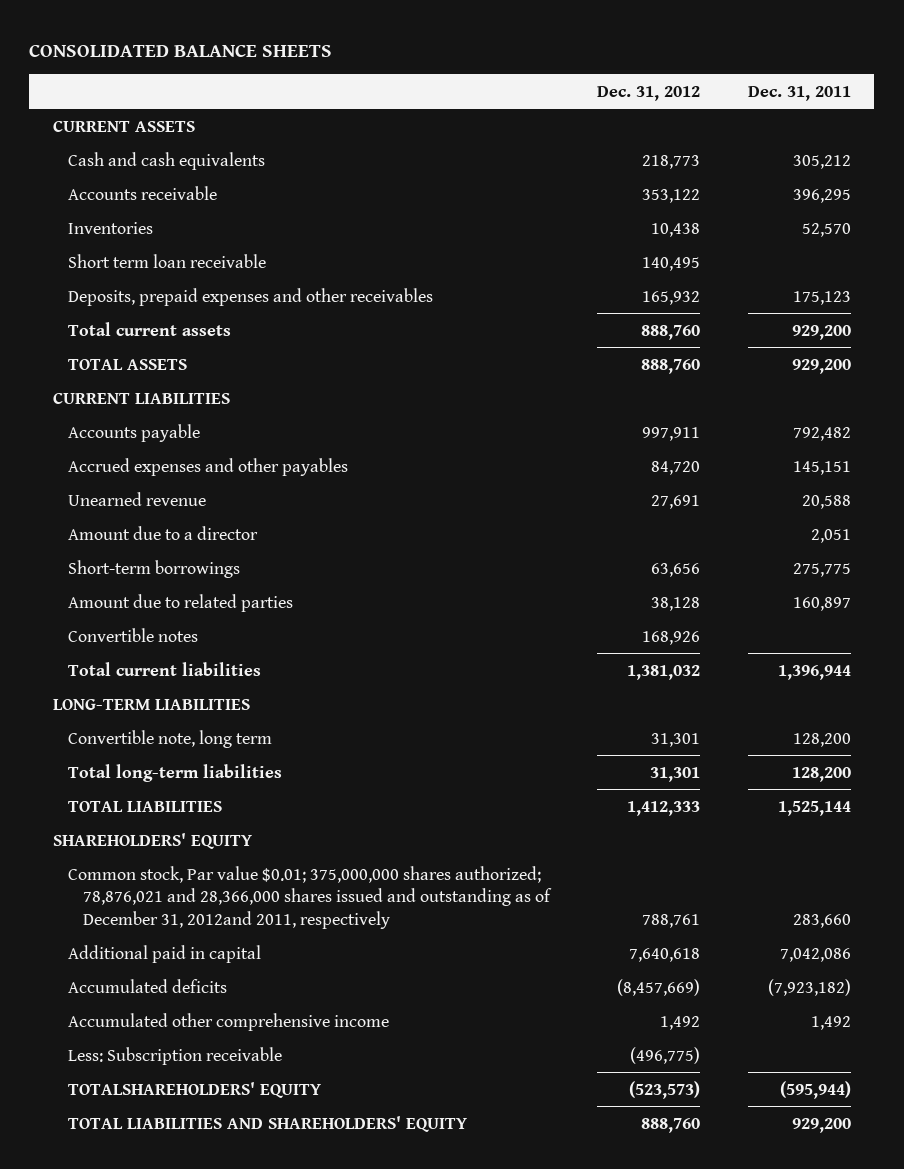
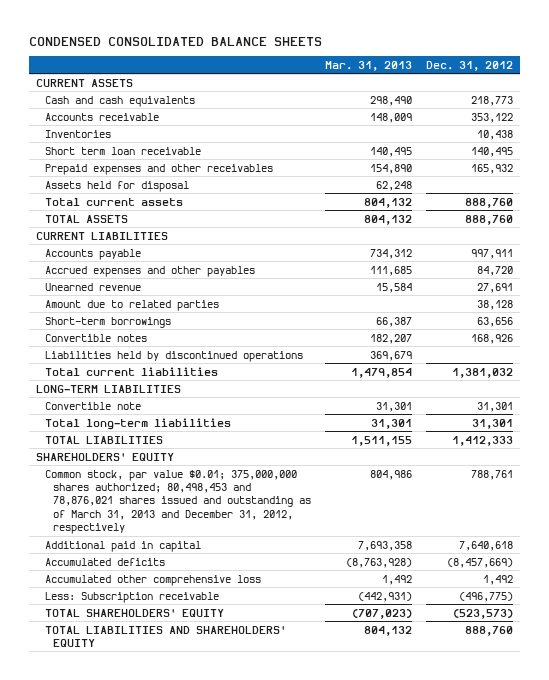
- CONSOLIDATED BALANCE SHEETS
+ CONDENSED CONSOLIDATED BALANCE SHEETS
- | Dec. 31, 2012 | Dec. 31, 2011
+ | Mar. 31, 2013 | Dec. 31, 2012
- Deposits, prepaid expenses and other receivables | 165,932 | 175,123
+ Prepaid expenses and other receivables | 154,890 | 165,932
+ Assets held for disposal | 62,248 |
- Amount due to a director | | 2,051
moved down: Short-term borrowings | 66,387 | 63,656
+ Liabilities held by discontinued operations | 369,679 |
- Convertible note, long term | 31,301 | 128,200
+ Convertible note | 31,301 | 31,301
- Common stock, Par value $0.01; 375,000,000 shares authorized; 78,876,021 and 28,366,000 shares issued and outstanding as of December 31, 2012and 2011, respectively | 788,761 | 283,660
+ Common stock, par value $0.01; 375,000,000 shares authorized; 80,498,453 and 78,876,021 shares issued and outstanding as of March 31, 2013 and December 31, 2012, respectively | 804,986 | 788,761
- Accumulated other comprehensive income | 1,492 | 1,492
+ Accumulated other comprehensive loss | 1,492 | 1,492
- TOTALSHAREHOLDERS' EQUITY | (523,573) | (595,944)
+ TOTAL SHAREHOLDERS' EQUITY | (707,023) | (523,573)

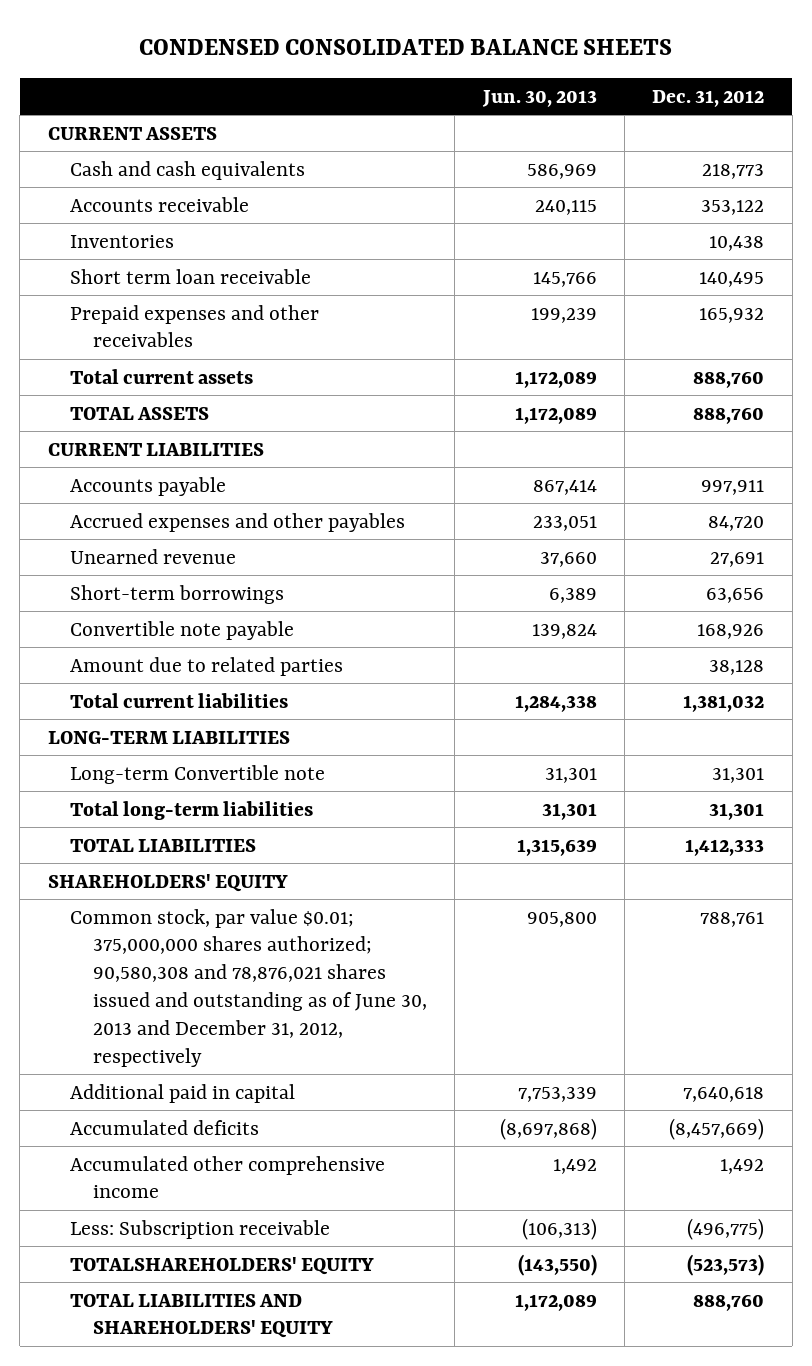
- | Mar. 31, 2013 | Dec. 31, 2012
+ | Jun. 30, 2013 | Dec. 31, 2012
- Assets held for disposal | 62,248 |
- Convertible notes | 182,207 | 168,926
- Liabilities held by discontinued operations | 369,679 |
+ Convertible note payable | 139,824 | 168,926
moved down: Amount due to related parties | | 38,128
- Convertible note | 31,301 | 31,301
+ Long-term Convertible note | 31,301 | 31,301
- Common stock, par value $0.01; 375,000,000 shares authorized; 80,498,453 and 78,876,021 shares issued and outstanding as of March 31, 2013 and December 31, 2012, respectively | 804,986 | 788,761
+ Common stock, par value $0.01; 375,000,000 shares authorized; 90,580,308 and 78,876,021 shares issued and outstanding as of June 30, 2013 and December 31, 2012, respectively | 905,800 | 788,761
- Accumulated other comprehensive loss | 1,492 | 1,492
+ Accumulated other comprehensive income | 1,492 | 1,492
- TOTAL SHAREHOLDERS' EQUITY | (707,023) | (523,573)
+ TOTALSHAREHOLDERS' EQUITY | (143,550) | (523,573)

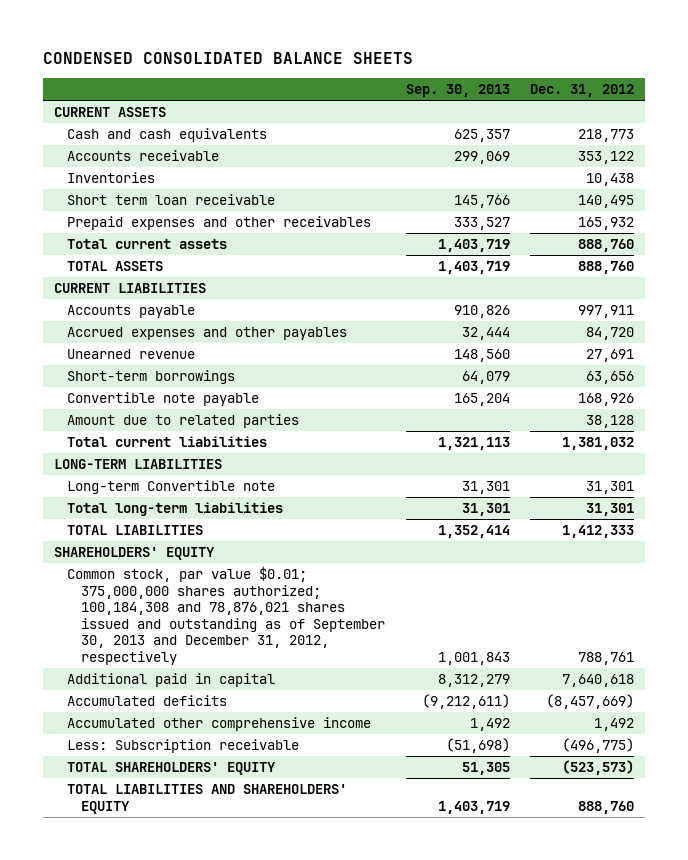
- | Jun. 30, 2013 | Dec. 31, 2012
+ | Sep. 30, 2013 | Dec. 31, 2012
- Common stock, par value $0.01; 375,000,000 shares authorized; 90,580,308 and 78,876,021 shares issued and outstanding as of June 30, 2013 and December 31, 2012, respectively | 905,800 | 788,761
+ Common stock, par value $0.01; 375,000,000 shares authorized; 100,184,308 and 78,876,021 shares issued and outstanding as of September 30, 2013 and December 31, 2012, respectively | 1,001,843 | 788,761
- TOTALSHAREHOLDERS' EQUITY | (143,550) | (523,573)
+ TOTAL SHAREHOLDERS' EQUITY | 51,305 | (523,573)

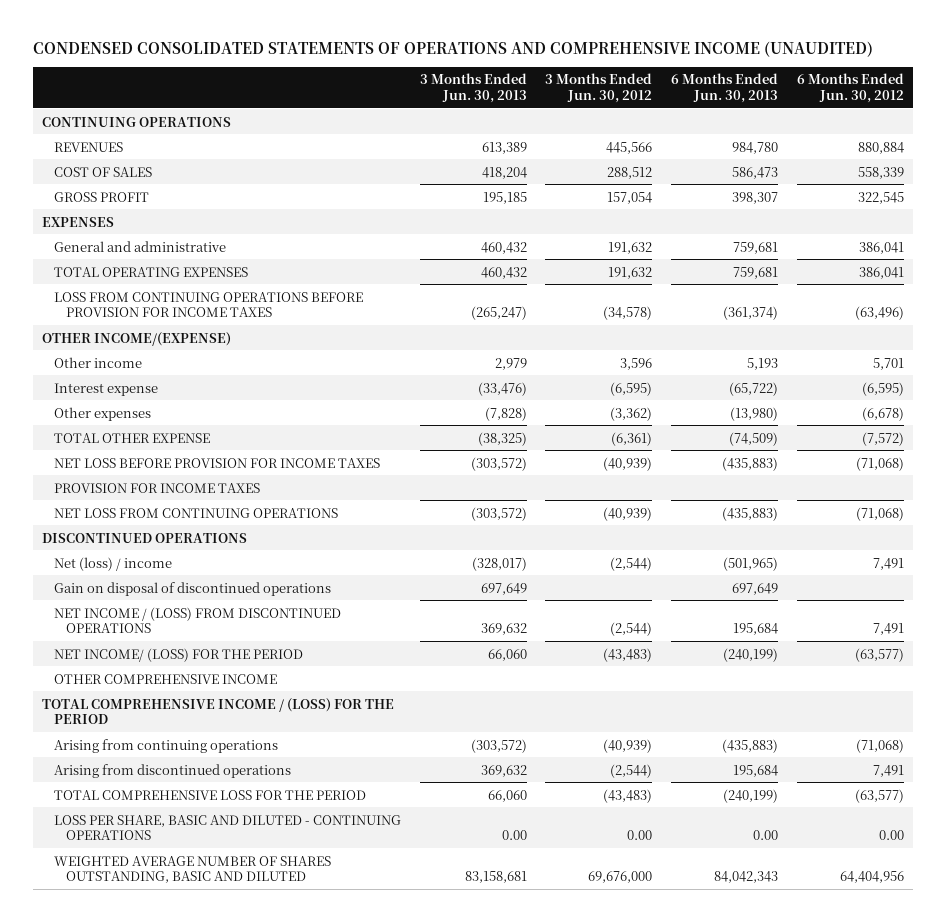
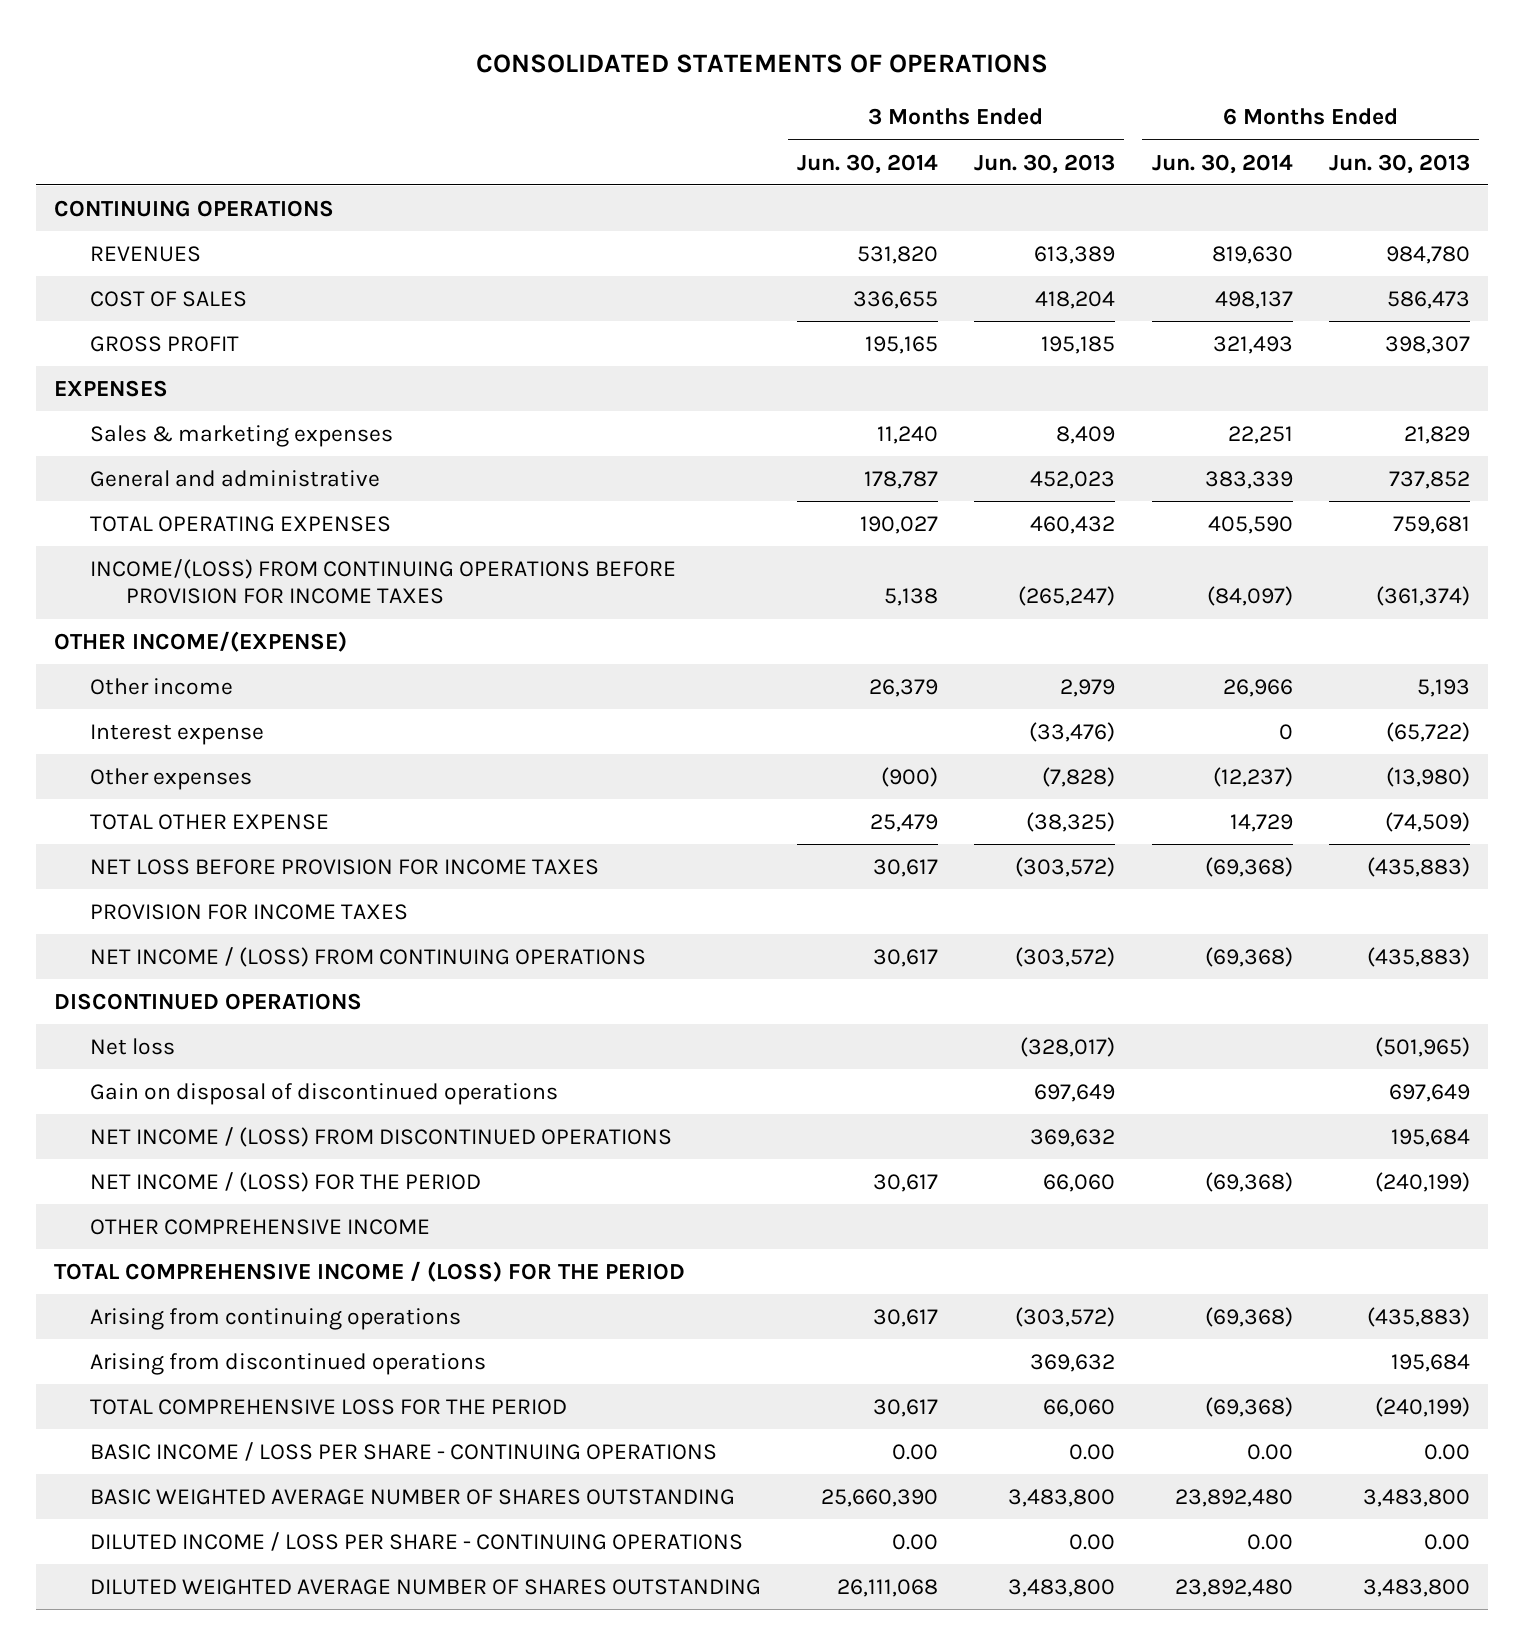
- CONDENSED CONSOLIDATED STATEMENTS OF OPERATIONS AND COMPREHENSIVE INCOME (UNAUDITED)
+ CONSOLIDATED STATEMENTS OF OPERATIONS
- | 3 Months Ended Jun. 30, 2013 | 3 Months Ended Jun. 30, 2012 | 6 Months Ended Jun. 30, 2013 | 6 Months Ended Jun. 30, 2012
+ | 3 Months Ended Jun. 30, 2014 | 3 Months Ended Jun. 30, 2013 | 6 Months Ended Jun. 30, 2014 | 6 Months Ended Jun. 30, 2013
- General and administrative | 460,432 | 191,632 | 759,681 | 386,041
+ Sales & marketing expenses | 11,240 | 8,409 | 22,251 | 21,829
+ General and administrative | 178,787 | 452,023 | 383,339 | 737,852
- LOSS FROM CONTINUING OPERATIONS BEFORE PROVISION FOR INCOME TAXES | (265,247) | (34,578) | (361,374) | (63,496)
+ INCOME/(LOSS) FROM CONTINUING OPERATIONS BEFORE PROVISION FOR INCOME TAXES | 5,138 | (265,247) | (84,097) | (361,374)
- NET LOSS FROM CONTINUING OPERATIONS | (303,572) | (40,939) | (435,883) | (71,068)
+ NET INCOME / (LOSS) FROM CONTINUING OPERATIONS | 30,617 | (303,572) | (69,368) | (435,883)
- Net (loss) / income | (328,017) | (2,544) | (501,965) | 7,491
+ Net loss | | (328,017) | | (501,965)
- NET INCOME/ (LOSS) FOR THE PERIOD | 66,060 | (43,483) | (240,199) | (63,577)
+ NET INCOME / (LOSS) FOR THE PERIOD | 30,617 | 66,060 | (69,368) | (240,199)
- LOSS PER SHARE, BASIC AND DILUTED - CONTINUING OPERATIONS | 0.00 | 0.00 | 0.00 | 0.00
- WEIGHTED AVERAGE NUMBER OF SHARES OUTSTANDING, BASIC AND DILUTED | 83,158,681 | 69,676,000 | 84,042,343 | 64,404,956
+ BASIC INCOME / LOSS PER SHARE - CONTINUING OPERATIONS | 0.00 | 0.00 | 0.00 | 0.00
+ BASIC WEIGHTED AVERAGE NUMBER OF SHARES OUTSTANDING | 25,660,390 | 3,483,800 | 23,892,480 | 3,483,800
+ DILUTED INCOME / LOSS PER SHARE - CONTINUING OPERATIONS | 0.00 | 0.00 | 0.00 | 0.00
+ DILUTED WEIGHTED AVERAGE NUMBER OF SHARES OUTSTANDING | 26,111,068 | 3,483,800 | 23,892,480 | 3,483,800

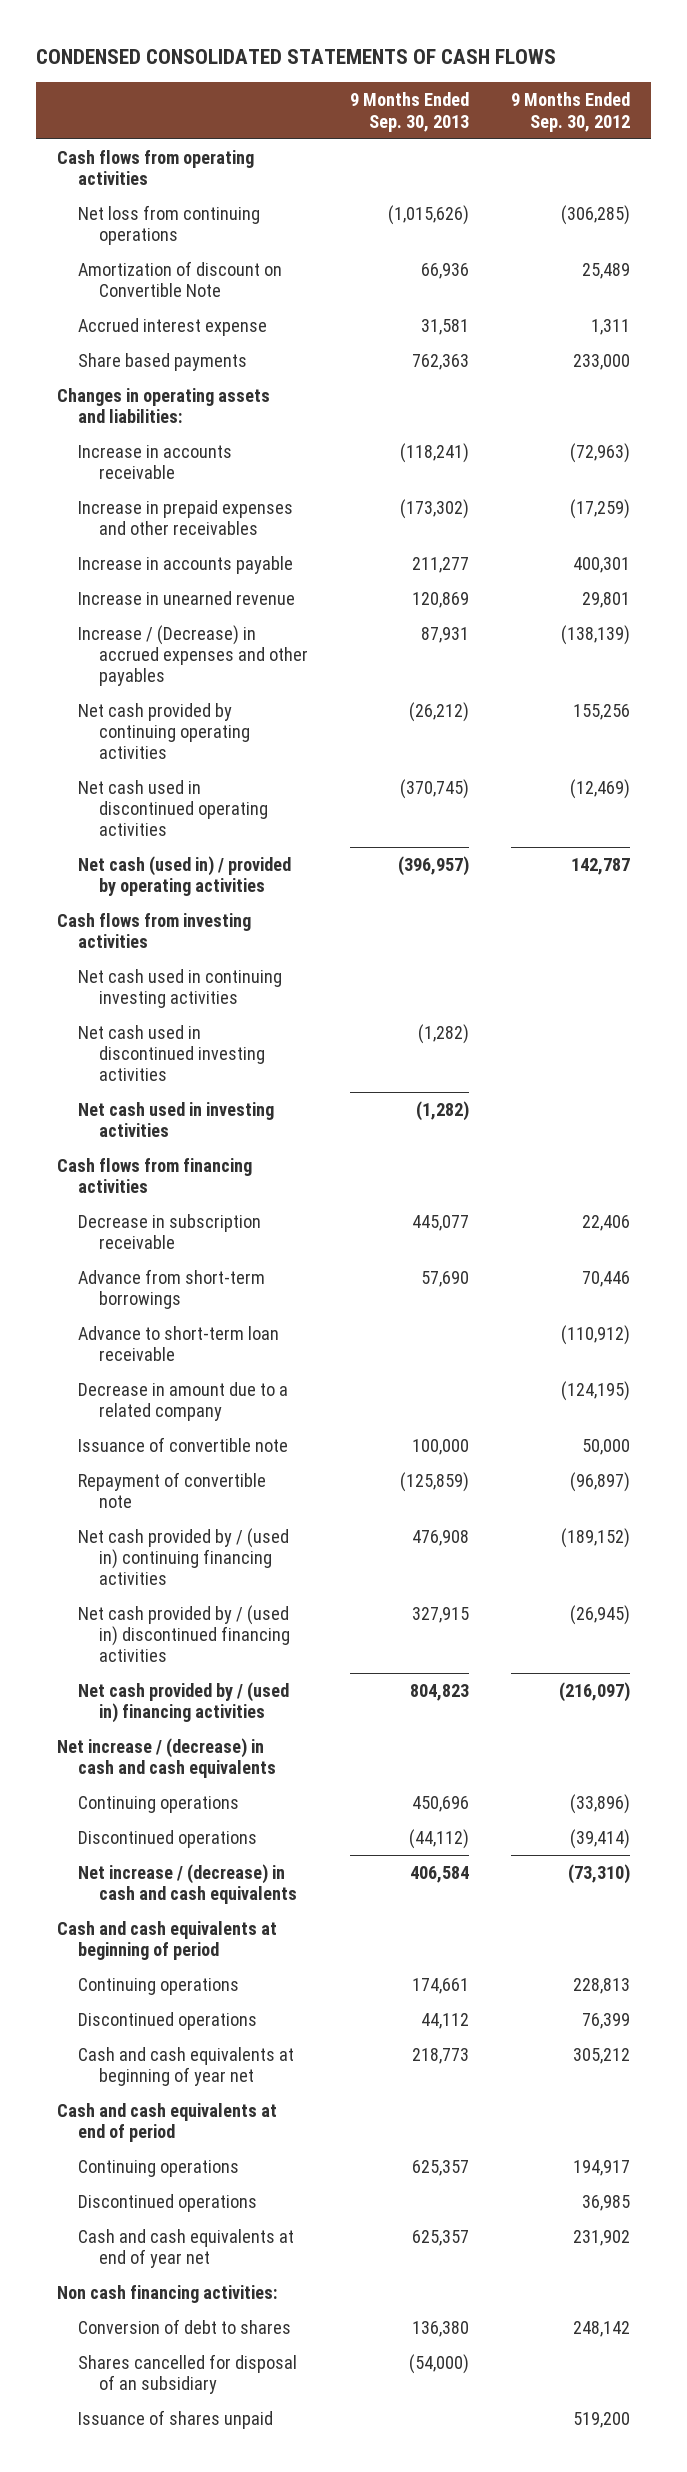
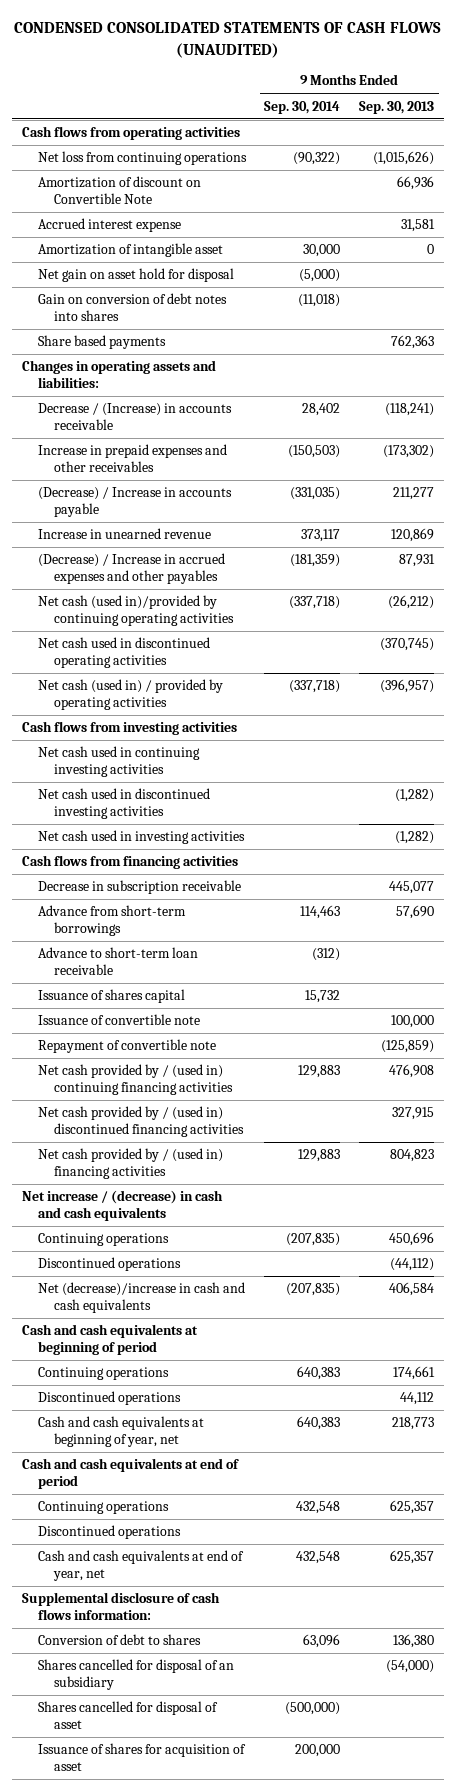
- CONDENSED CONSOLIDATED STATEMENTS OF CASH FLOWS
+ CONDENSED CONSOLIDATED STATEMENTS OF CASH FLOWS (UNAUDITED)
- | 9 Months Ended Sep. 30, 2013 | 9 Months Ended Sep. 30, 2012
+ | 9 Months Ended Sep. 30, 2014 | 9 Months Ended Sep. 30, 2013
+ Amortization of intangible asset | 30,000 | 0
+ Net gain on asset hold for disposal | (5,000) |
+ Gain on conversion of debt notes into shares | (11,018) |
- Increase in accounts receivable | (118,241) | (72,963)
+ Decrease / (Increase) in accounts receivable | 28,402 | (118,241)
- Increase in accounts payable | 211,277 | 400,301
+ (Decrease) / Increase in accounts payable | (331,035) | 211,277
- Increase / (Decrease) in accrued expenses and other payables | 87,931 | (138,139)
- Net cash provided by continuing operating activities | (26,212) | 155,256
+ (Decrease) / Increase in accrued expenses and other payables | (181,359) | 87,931
+ Net cash (used in)/provided by continuing operating activities | (337,718) | (26,212)
- Decrease in amount due to a related company | | (124,195)
+ Issuance of shares capital | 15,732 |
- Net increase / (decrease) in cash and cash equivalents | 406,584 | (73,310)
+ Net (decrease)/increase in cash and cash equivalents | (207,835) | 406,584
- Cash and cash equivalents at beginning of year net | 218,773 | 305,212
+ Cash and cash equivalents at beginning of year, net | 640,383 | 218,773
- Cash and cash equivalents at end of year net | 625,357 | 231,902
- Non cash financing activities:
+ Cash and cash equivalents at end of year, net | 432,548 | 625,357
+ Supplemental disclosure of cash flows information:
- Issuance of shares unpaid | | 519,200
+ Shares cancelled for disposal of asset | (500,000) |
+ Issuance of shares for acquisition of asset | 200,000 |

